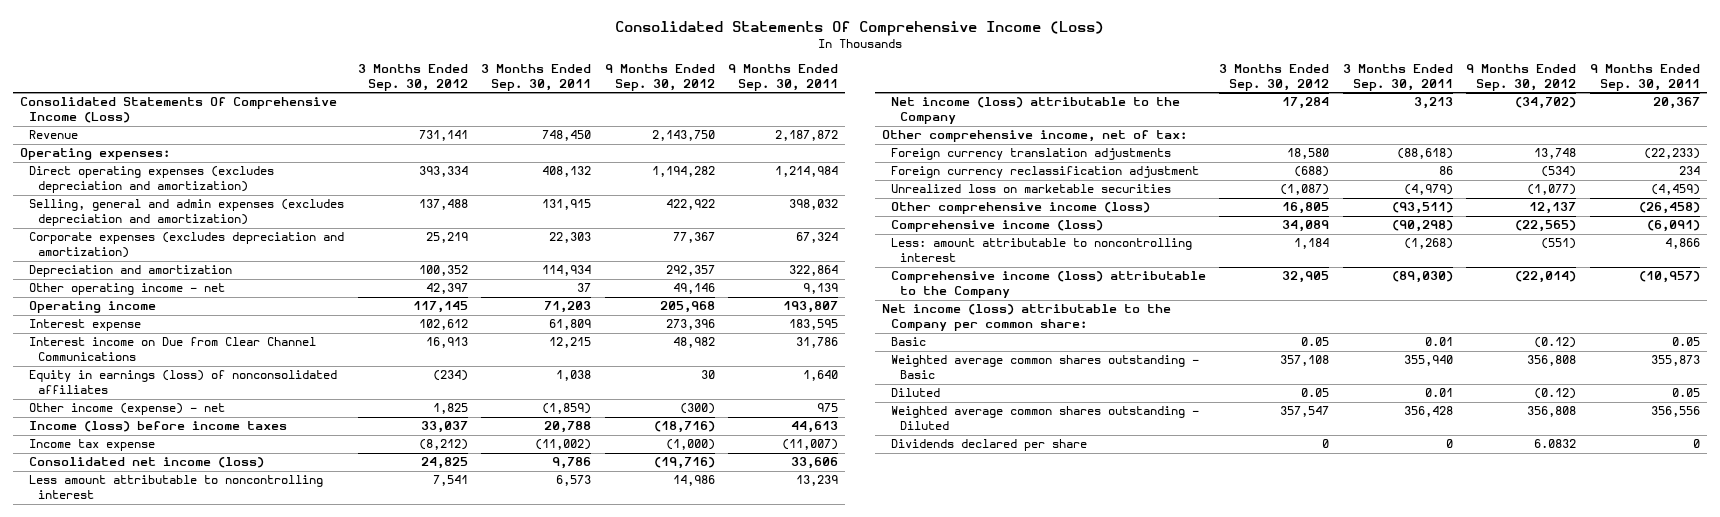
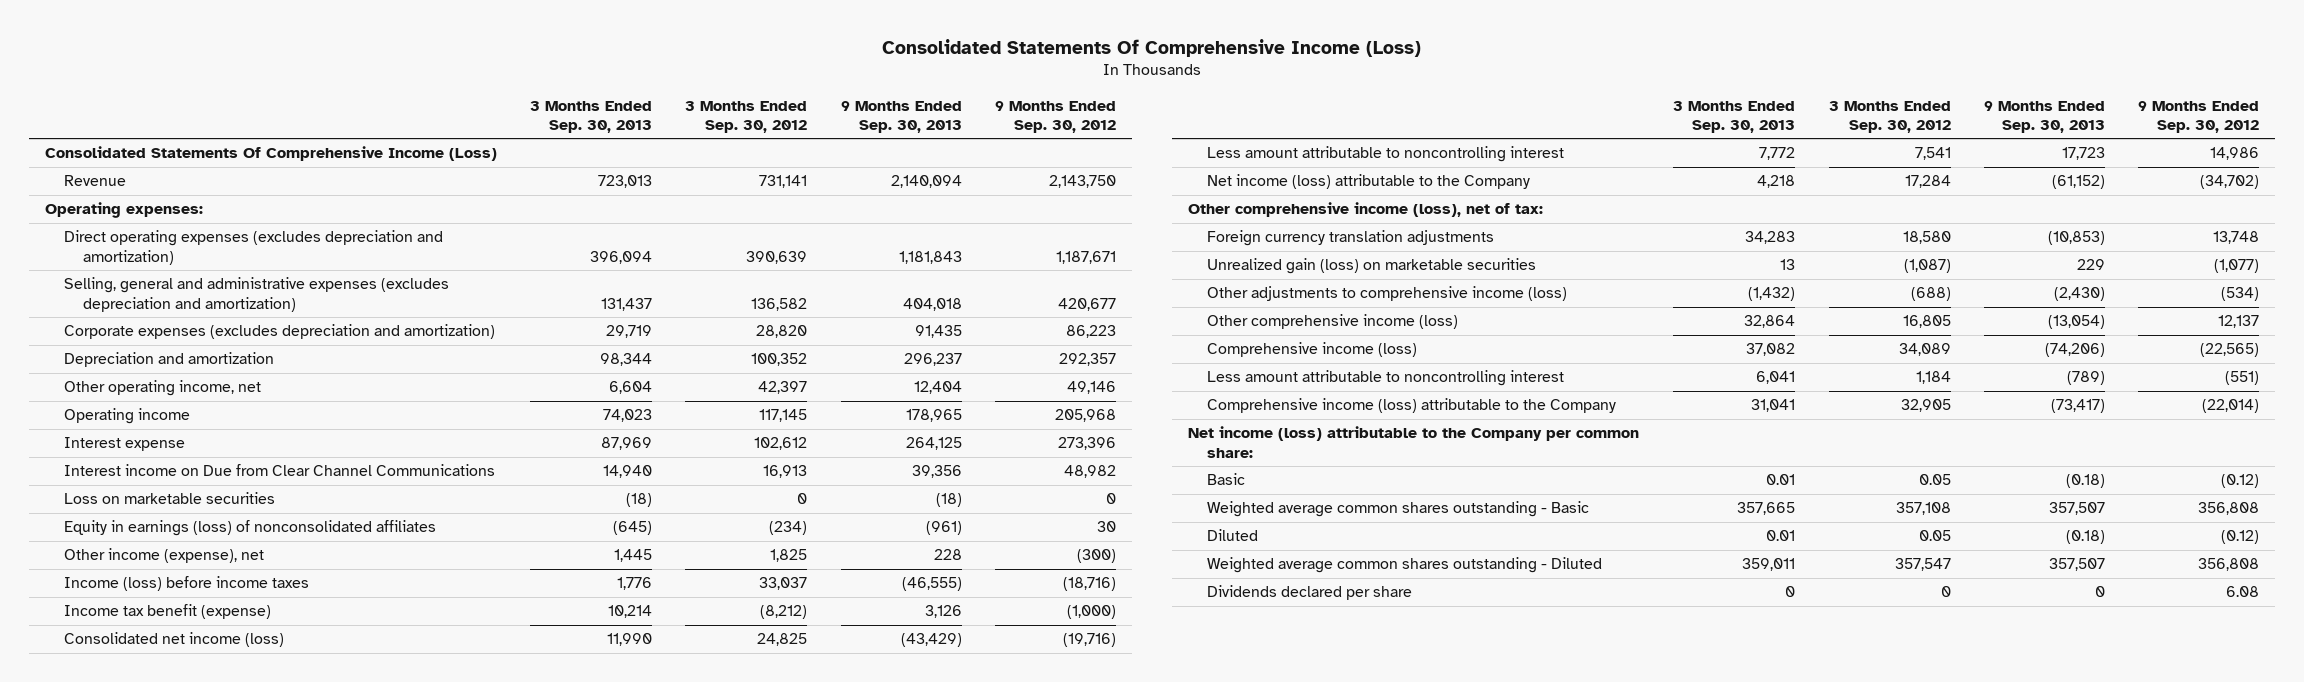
- | 3 Months Ended Sep. 30, 2012 | 3 Months Ended Sep. 30, 2011 | 9 Months Ended Sep. 30, 2012 | 9 Months Ended Sep. 30, 2011
+ | 3 Months Ended Sep. 30, 2013 | 3 Months Ended Sep. 30, 2012 | 9 Months Ended Sep. 30, 2013 | 9 Months Ended Sep. 30, 2012
- Direct operating expenses (excludes depreciation and amortization) | 393,334 | 408,132 | 1,194,282 | 1,214,984
- Selling, general and admin expenses (excludes depreciation and amortization) | 137,488 | 131,915 | 422,922 | 398,032
- Corporate expenses (excludes depreciation and amortization) | 25,219 | 22,303 | 77,367 | 67,324
+ Direct operating expenses (excludes depreciation and amortization) | 396,094 | 390,639 | 1,181,843 | 1,187,671
+ Selling, general and administrative expenses (excludes depreciation and amortization) | 131,437 | 136,582 | 404,018 | 420,677
+ Corporate expenses (excludes depreciation and amortization) | 29,719 | 28,820 | 91,435 | 86,223
- Other operating income - net | 42,397 | 37 | 49,146 | 9,139
+ Other operating income, net | 6,604 | 42,397 | 12,404 | 49,146
+ Loss on marketable securities | (18) | 0 | (18) | 0
- Other income (expense) - net | 1,825 | (1,859) | (300) | 975
+ Other income (expense), net | 1,445 | 1,825 | 228 | (300)
- Income tax expense | (8,212) | (11,002) | (1,000) | (11,007)
+ Income tax benefit (expense) | 10,214 | (8,212) | 3,126 | (1,000)
- Other comprehensive income, net of tax:
+ Other comprehensive income (loss), net of tax:
- Foreign currency reclassification adjustment | (688) | 86 | (534) | 234
- Unrealized loss on marketable securities | (1,087) | (4,979) | (1,077) | (4,459)
+ Unrealized gain (loss) on marketable securities | 13 | (1,087) | 229 | (1,077)
+ Other adjustments to comprehensive income (loss) | (1,432) | (688) | (2,430) | (534)
- Less: amount attributable to noncontrolling interest | 1,184 | (1,268) | (551) | 4,866
+ Less amount attributable to noncontrolling interest | 6,041 | 1,184 | (789) | (551)
- Dividends declared per share | 0 | 0 | 6.0832 | 0
+ Dividends declared per share | 0 | 0 | 0 | 6.08

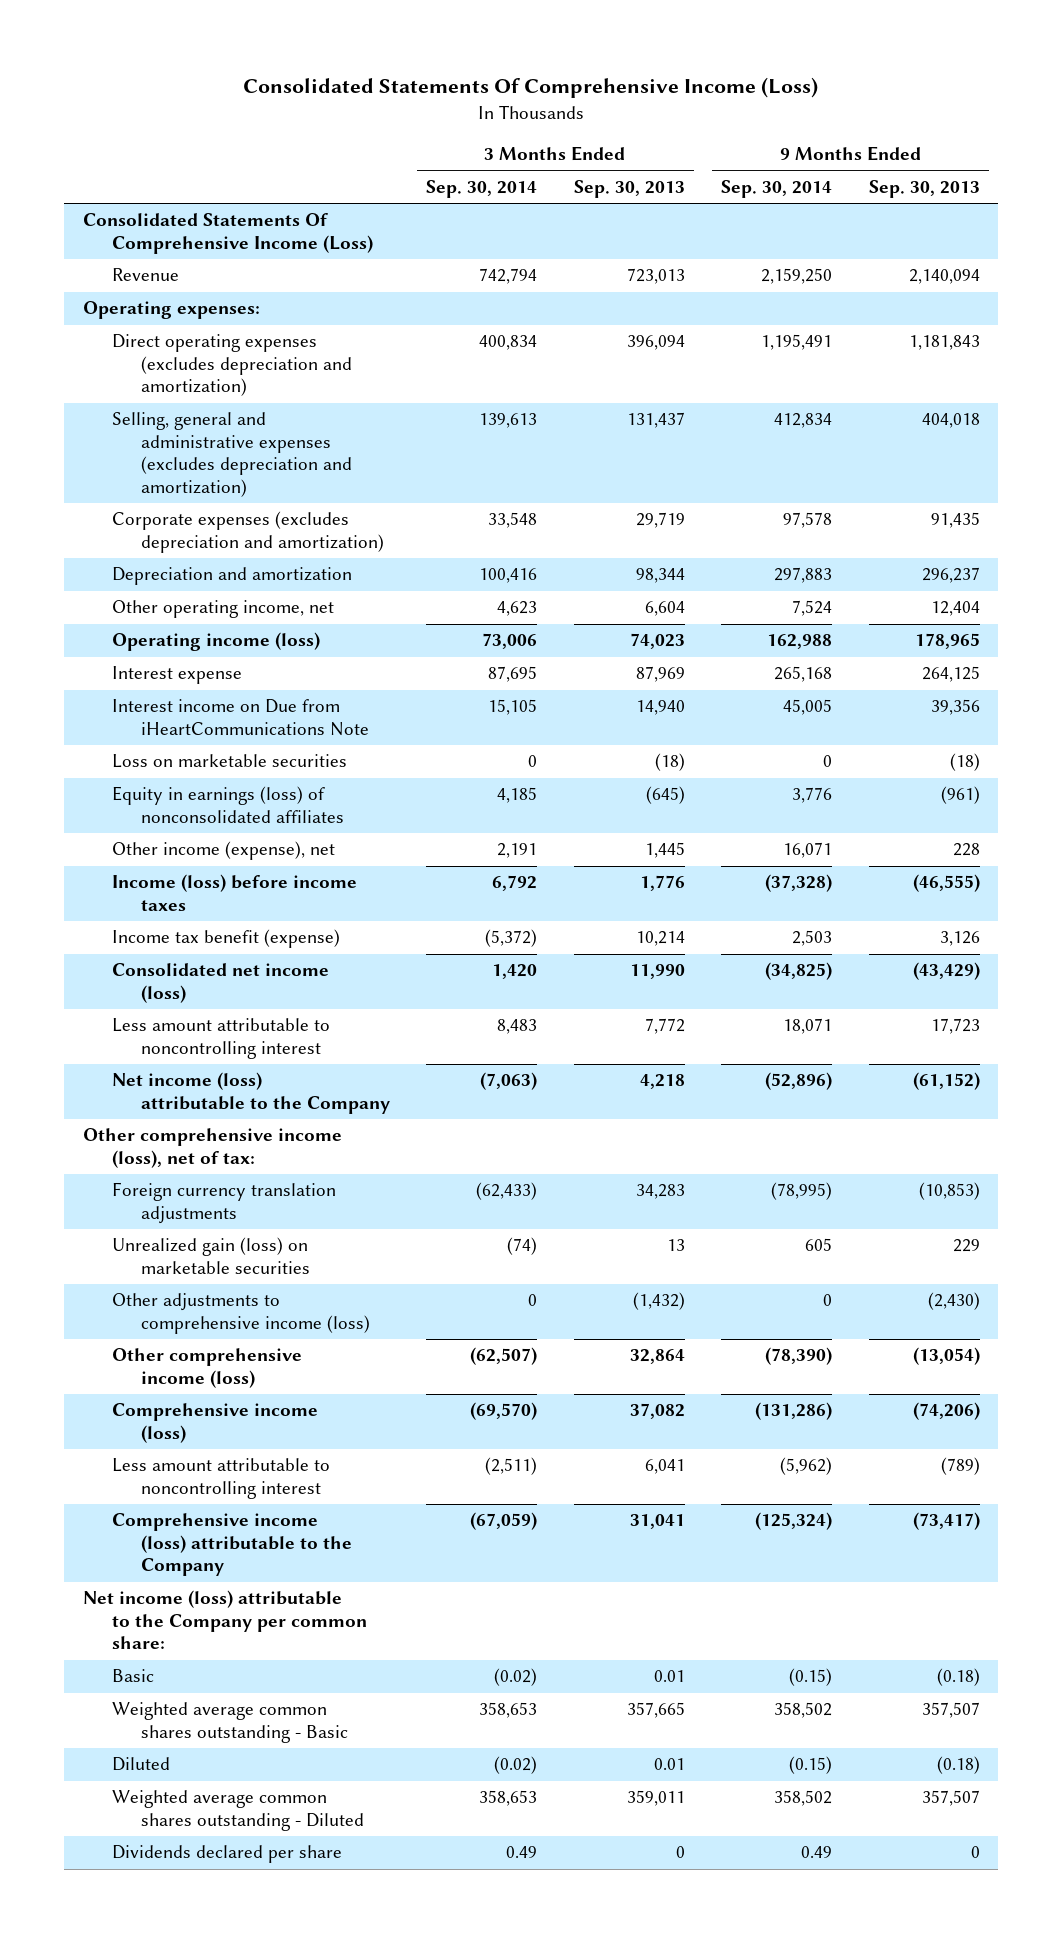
- | 3 Months Ended Sep. 30, 2013 | 3 Months Ended Sep. 30, 2012 | 9 Months Ended Sep. 30, 2013 | 9 Months Ended Sep. 30, 2012
+ | 3 Months Ended Sep. 30, 2014 | 3 Months Ended Sep. 30, 2013 | 9 Months Ended Sep. 30, 2014 | 9 Months Ended Sep. 30, 2013
- Operating income | 74,023 | 117,145 | 178,965 | 205,968
+ Operating income (loss) | 73,006 | 74,023 | 162,988 | 178,965
- Interest income on Due from Clear Channel Communications | 14,940 | 16,913 | 39,356 | 48,982
+ Interest income on Due from iHeartCommunications Note | 15,105 | 14,940 | 45,005 | 39,356

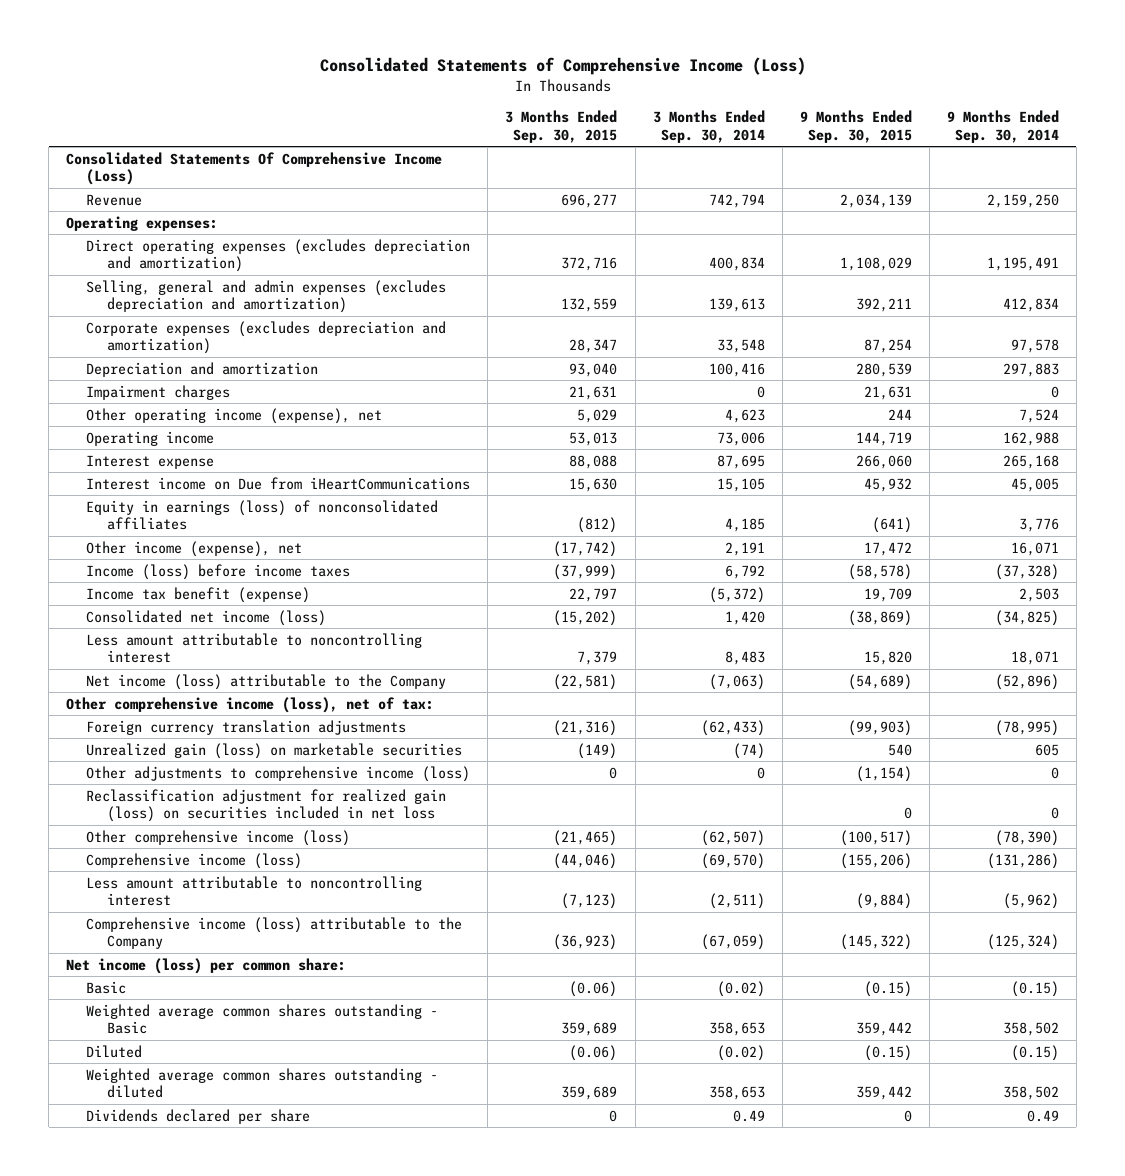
- Consolidated Statements Of Comprehensive Income (Loss)
+ Consolidated Statements of Comprehensive Income (Loss)
- | 3 Months Ended Sep. 30, 2014 | 3 Months Ended Sep. 30, 2013 | 9 Months Ended Sep. 30, 2014 | 9 Months Ended Sep. 30, 2013
+ | 3 Months Ended Sep. 30, 2015 | 3 Months Ended Sep. 30, 2014 | 9 Months Ended Sep. 30, 2015 | 9 Months Ended Sep. 30, 2014
- Selling, general and administrative expenses (excludes depreciation and amortization) | 139,613 | 131,437 | 412,834 | 404,018
+ Selling, general and admin expenses (excludes depreciation and amortization) | 132,559 | 139,613 | 392,211 | 412,834
- Other operating income, net | 4,623 | 6,604 | 7,524 | 12,404
- Operating income (loss) | 73,006 | 74,023 | 162,988 | 178,965
+ Impairment charges | 21,631 | 0 | 21,631 | 0
+ Other operating income (expense), net | 5,029 | 4,623 | 244 | 7,524
+ Operating income | 53,013 | 73,006 | 144,719 | 162,988
- Interest income on Due from iHeartCommunications Note | 15,105 | 14,940 | 45,005 | 39,356
- Loss on marketable securities | 0 | (18) | 0 | (18)
+ Interest income on Due from iHeartCommunications | 15,630 | 15,105 | 45,932 | 45,005
+ Reclassification adjustment for realized gain (loss) on securities included in net loss | | | 0 | 0
- Net income (loss) attributable to the Company per common share:
+ Net income (loss) per common share:
- Weighted average common shares outstanding - Diluted | 358,653 | 359,011 | 358,502 | 357,507
+ Weighted average common shares outstanding - diluted | 359,689 | 358,653 | 359,442 | 358,502

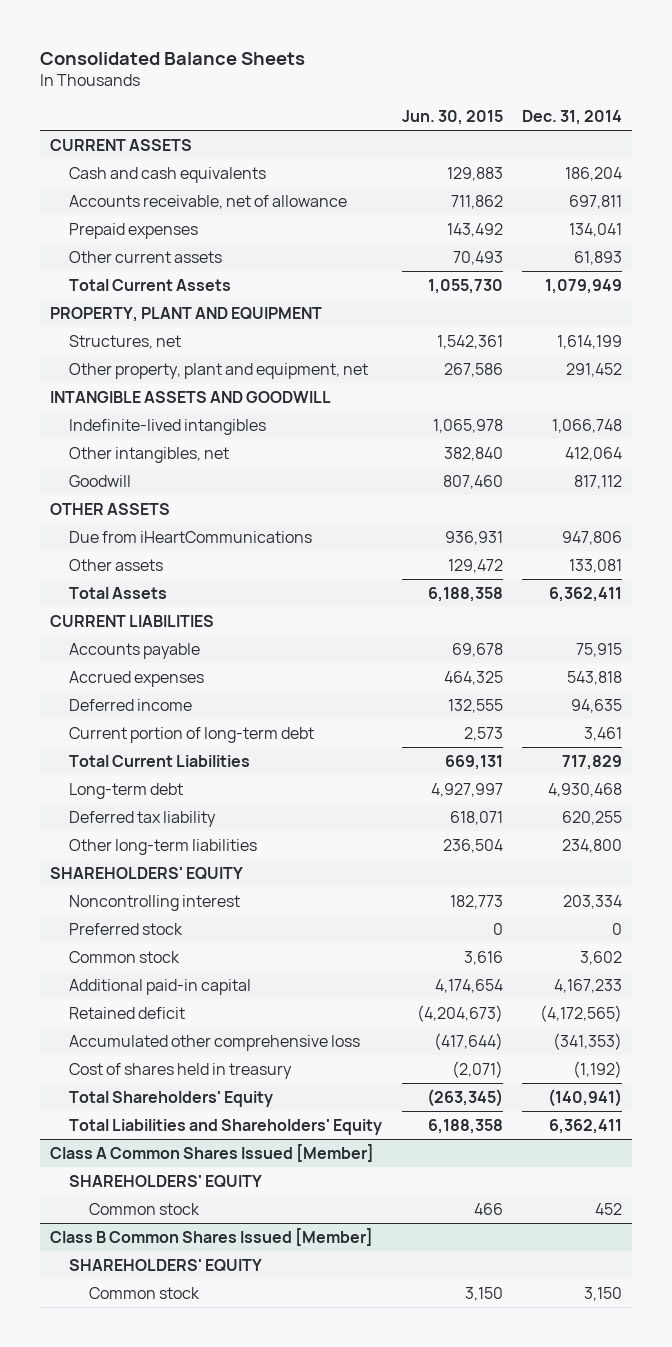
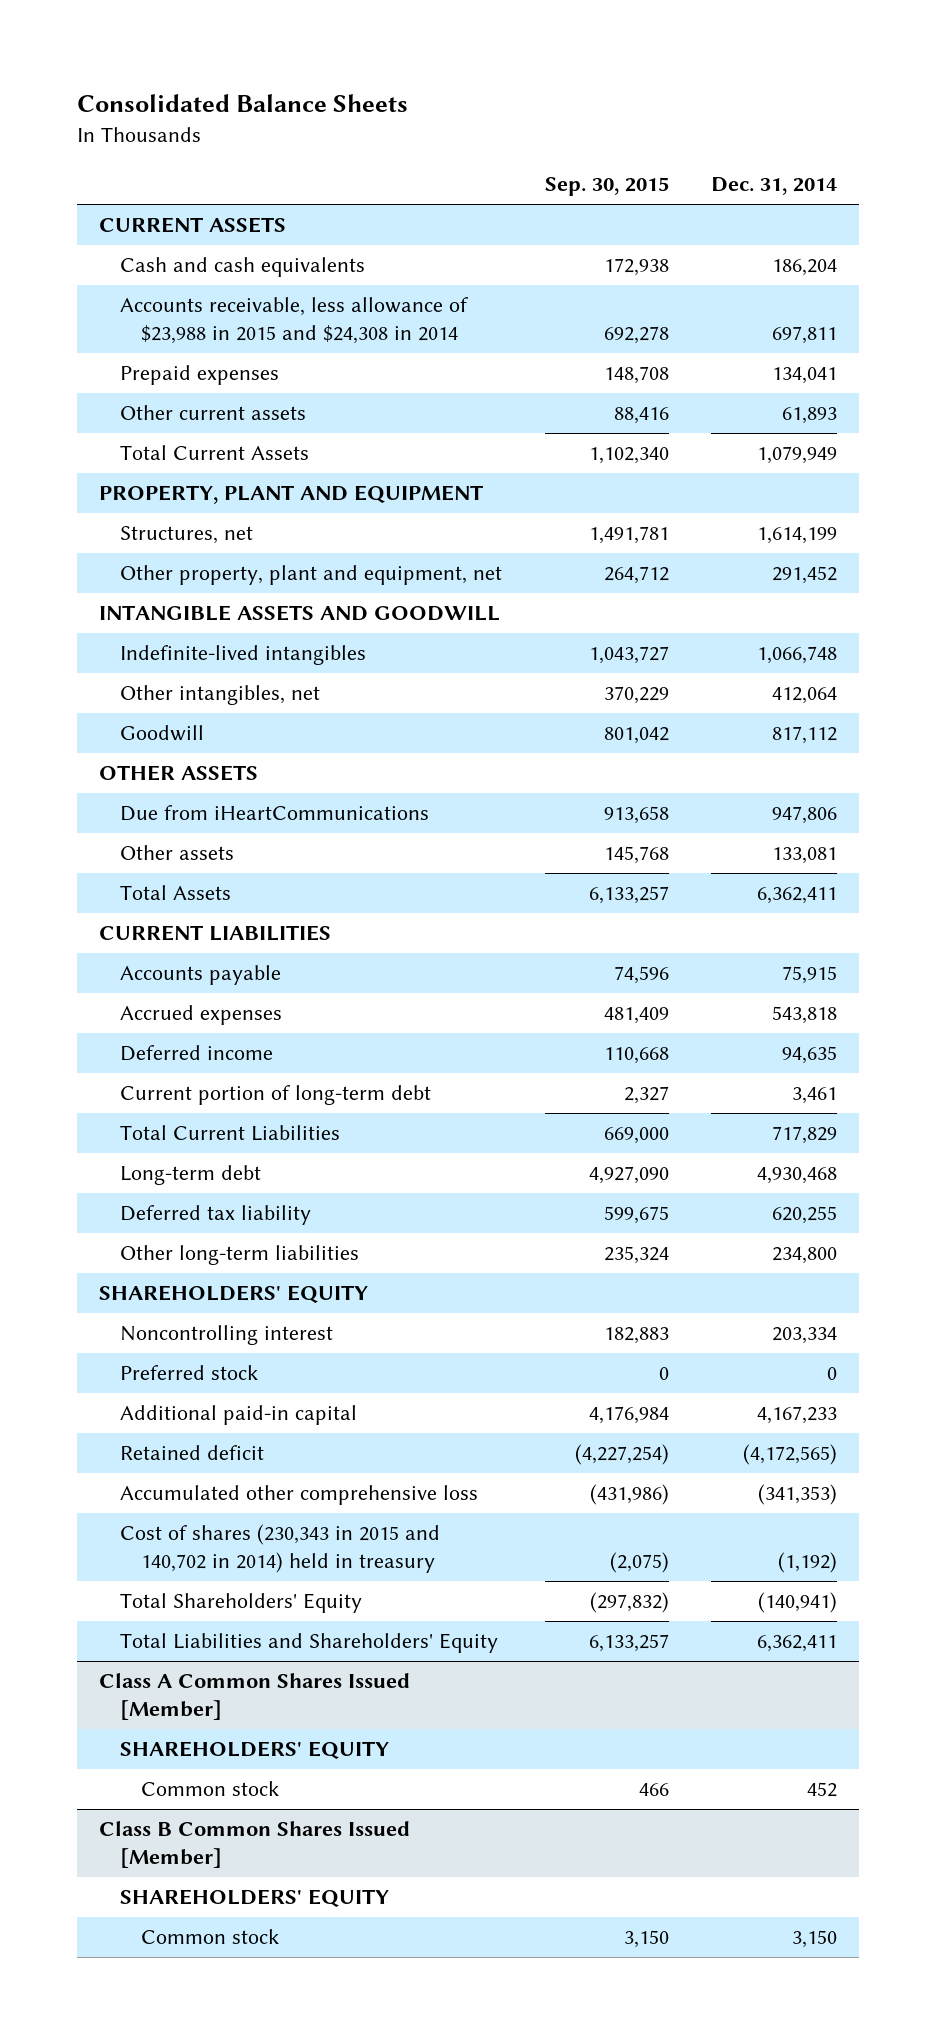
- | Jun. 30, 2015 | Dec. 31, 2014
+ | Sep. 30, 2015 | Dec. 31, 2014
- Accounts receivable, net of allowance | 711,862 | 697,811
+ Accounts receivable, less allowance of $23,988 in 2015 and $24,308 in 2014 | 692,278 | 697,811
- Common stock | 3,616 | 3,602
- Cost of shares held in treasury | (2,071) | (1,192)
+ Cost of shares (230,343 in 2015 and 140,702 in 2014) held in treasury | (2,075) | (1,192)

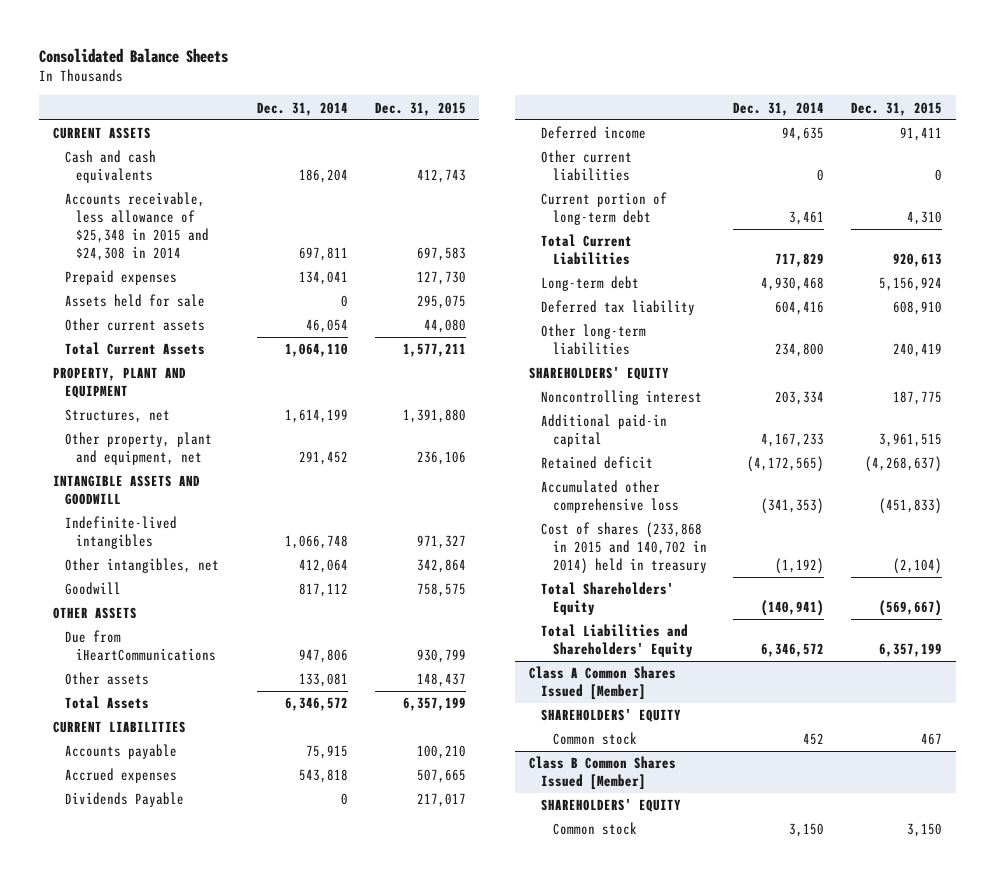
- | Sep. 30, 2015 | Dec. 31, 2014
+ | Dec. 31, 2014 | Dec. 31, 2015
- Accounts receivable, less allowance of $23,988 in 2015 and $24,308 in 2014 | 692,278 | 697,811
+ Accounts receivable, less allowance of $25,348 in 2015 and $24,308 in 2014 | 697,811 | 697,583
- Other current assets | 88,416 | 61,893
- Total Current Assets | 1,102,340 | 1,079,949
+ Assets held for sale | 0 | 295,075
+ Other current assets | 46,054 | 44,080
+ Total Current Assets | 1,064,110 | 1,577,211
- Total Assets | 6,133,257 | 6,362,411
+ Total Assets | 6,346,572 | 6,357,199
+ Dividends Payable | 0 | 217,017
+ Other current liabilities | 0 | 0
- Deferred tax liability | 599,675 | 620,255
+ Deferred tax liability | 604,416 | 608,910
- Preferred stock | 0 | 0
- Cost of shares (230,343 in 2015 and 140,702 in 2014) held in treasury | (2,075) | (1,192)
+ Cost of shares (233,868 in 2015 and 140,702 in 2014) held in treasury | (1,192) | (2,104)
- Total Liabilities and Shareholders' Equity | 6,133,257 | 6,362,411
+ Total Liabilities and Shareholders' Equity | 6,346,572 | 6,357,199

